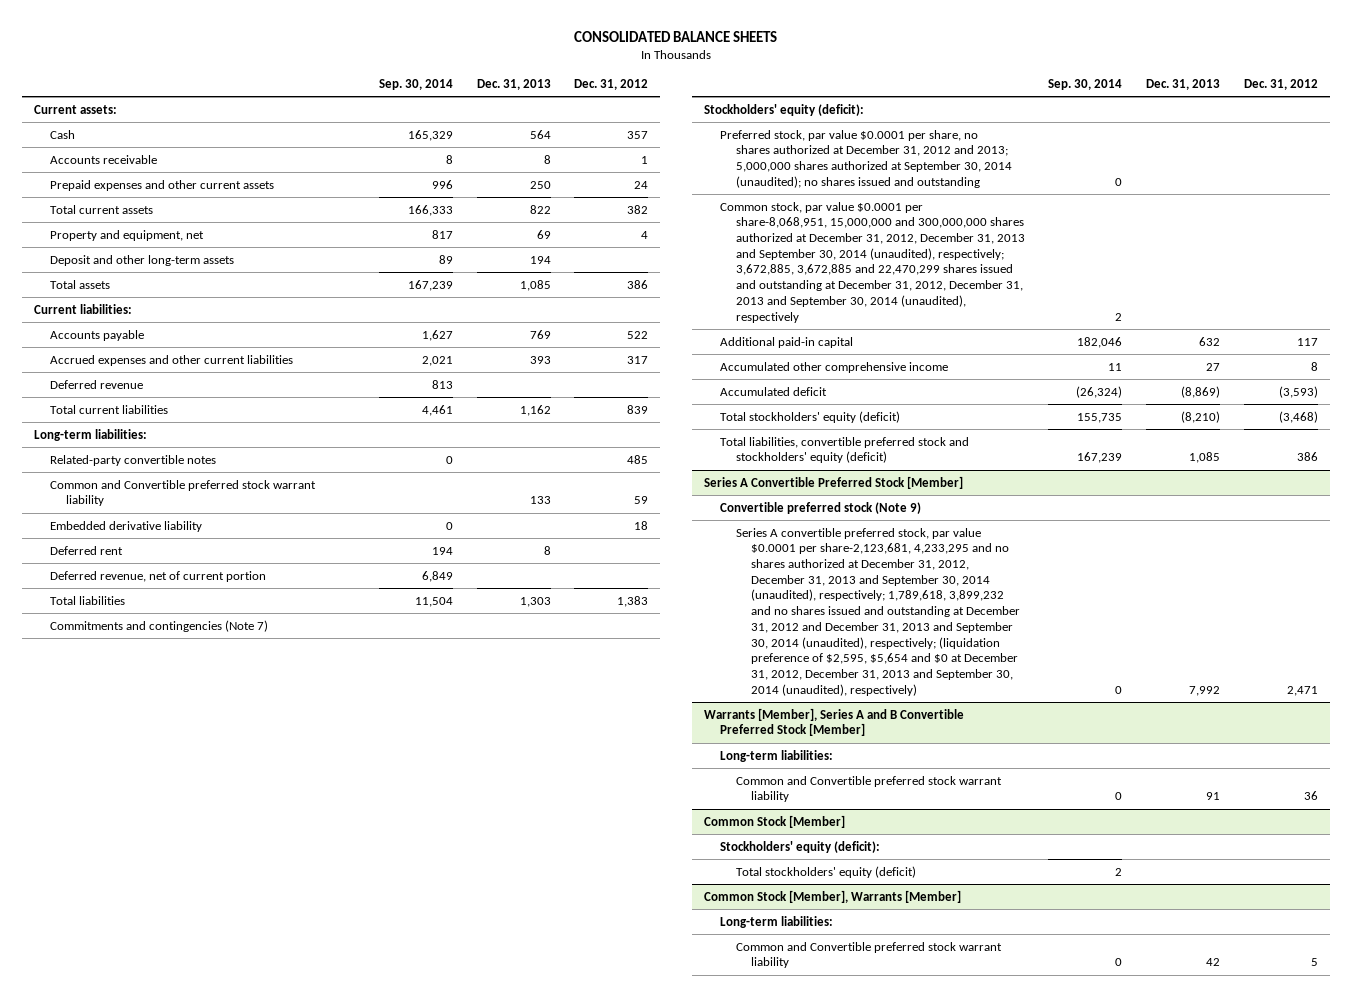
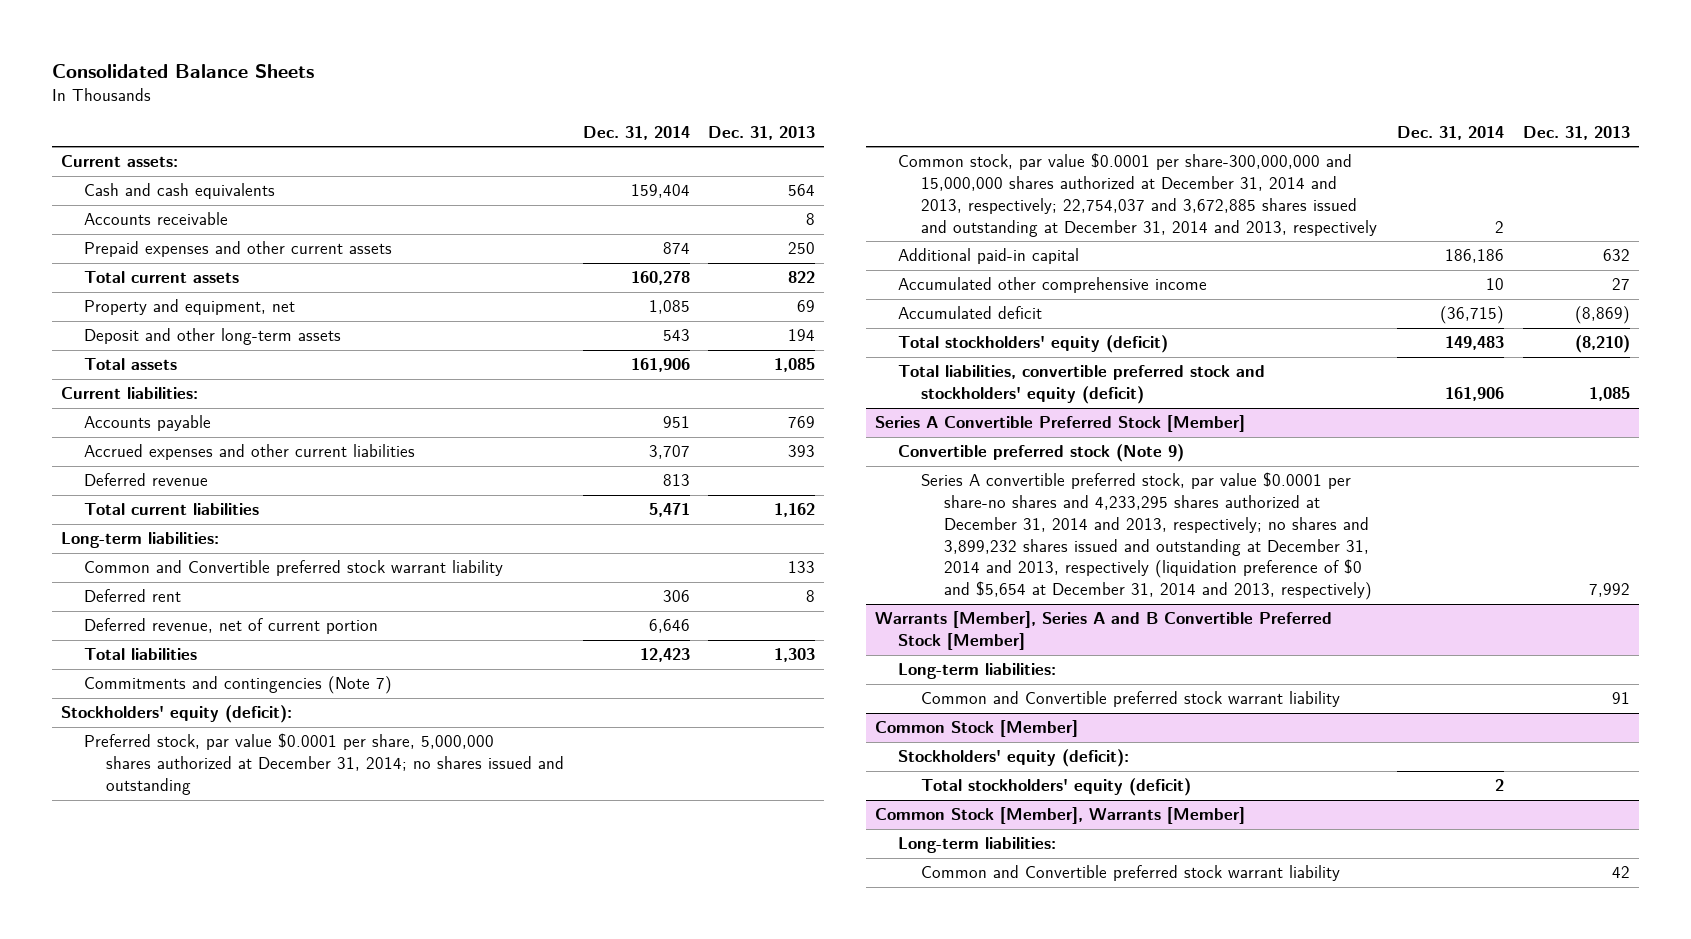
- CONSOLIDATED BALANCE SHEETS
+ Consolidated Balance Sheets
- | Sep. 30, 2014 | Dec. 31, 2013 | Dec. 31, 2012
+ | Dec. 31, 2014 | Dec. 31, 2013
- Cash | 165,329 | 564 | 357
+ Cash and cash equivalents | 159,404 | 564
- Related-party convertible notes | 0 | | 485
- Embedded derivative liability | 0 | | 18
- Preferred stock, par value $0.0001 per share, no shares authorized at December 31, 2012 and 2013; 5,000,000 shares authorized at September 30, 2014 (unaudited); no shares issued and outstanding | 0 | |
- Common stock, par value $0.0001 per share-8,068,951, 15,000,000 and 300,000,000 shares authorized at December 31, 2012, December 31, 2013 and September 30, 2014 (unaudited), respectively; 3,672,885, 3,672,885 and 22,470,299 shares issued and outstanding at December 31, 2012, December 31, 2013 and September 30, 2014 (unaudited), respectively | 2 | |
+ Preferred stock, par value $0.0001 per share, 5,000,000 shares authorized at December 31, 2014; no shares issued and outstanding
+ Common stock, par value $0.0001 per share-300,000,000 and 15,000,000 shares authorized at December 31, 2014 and 2013, respectively; 22,754,037 and 3,672,885 shares issued and outstanding at December 31, 2014 and 2013, respectively | 2 |
@ Series A Convertible Preferred Stock [Member]
- Series A convertible preferred stock, par value $0.0001 per share-2,123,681, 4,233,295 and no shares authorized at December 31, 2012, December 31, 2013 and September 30, 2014 (unaudited), respectively; 1,789,618, 3,899,232 and no shares issued and outstanding at December 31, 2012 and December 31, 2013 and September 30, 2014 (unaudited), respectively; (liquidation preference of $2,595, $5,654 and $0 at December 31, 2012, December 31, 2013 and September 30, 2014 (unaudited), respectively) | 0 | 7,992 | 2,471
+ Series A convertible preferred stock, par value $0.0001 per share-no shares and 4,233,295 shares authorized at December 31, 2014 and 2013, respectively; no shares and 3,899,232 shares issued and outstanding at December 31, 2014 and 2013, respectively (liquidation preference of $0 and $5,654 at December 31, 2014 and 2013, respectively) | | 7,992

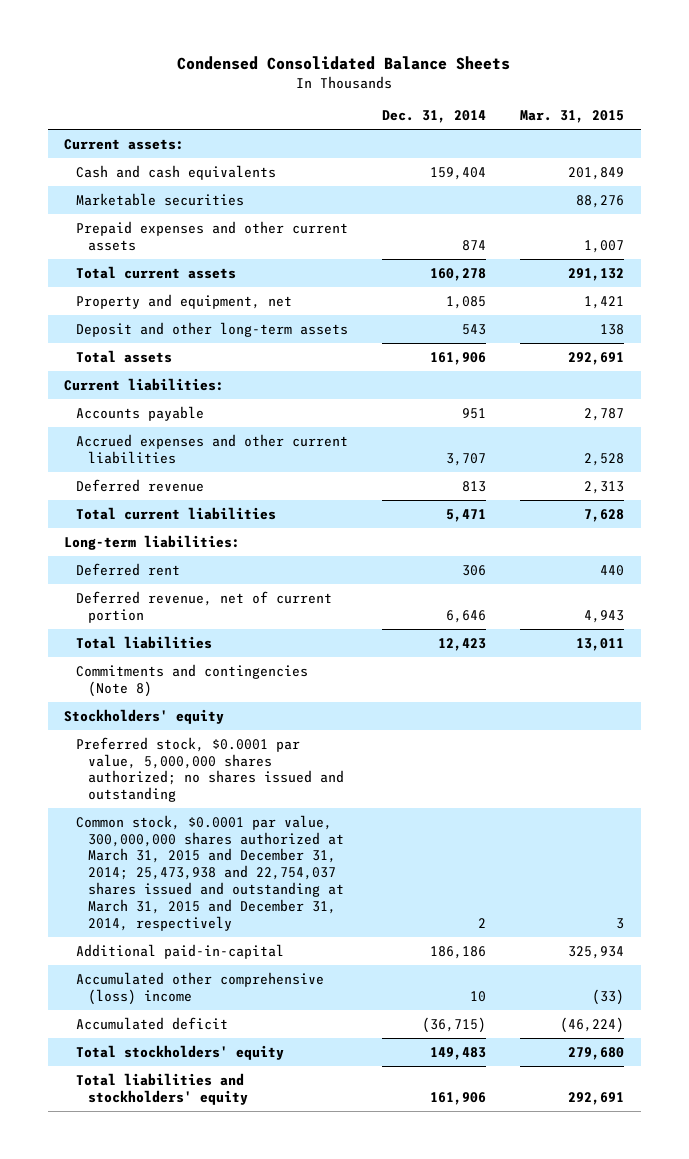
- Consolidated Balance Sheets
+ Condensed Consolidated Balance Sheets
- | Dec. 31, 2014 | Dec. 31, 2013
+ | Dec. 31, 2014 | Mar. 31, 2015
- Accounts receivable | | 8
+ Marketable securities | | 88,276
- Common and Convertible preferred stock warrant liability | | 133
- Commitments and contingencies (Note 7)
- Stockholders' equity (deficit):
- Preferred stock, par value $0.0001 per share, 5,000,000 shares authorized at December 31, 2014; no shares issued and outstanding
- Common stock, par value $0.0001 per share-300,000,000 and 15,000,000 shares authorized at December 31, 2014 and 2013, respectively; 22,754,037 and 3,672,885 shares issued and outstanding at December 31, 2014 and 2013, respectively | 2 |
- Additional paid-in capital | 186,186 | 632
- Accumulated other comprehensive income | 10 | 27
+ Commitments and contingencies (Note 8)
+ Stockholders' equity
+ Preferred stock, $0.0001 par value, 5,000,000 shares authorized; no shares issued and outstanding
+ Common stock, $0.0001 par value, 300,000,000 shares authorized at March 31, 2015 and December 31, 2014; 25,473,938 and 22,754,037 shares issued and outstanding at March 31, 2015 and December 31, 2014, respectively | 2 | 3
+ Additional paid-in-capital | 186,186 | 325,934
+ Accumulated other comprehensive (loss) income | 10 | (33)
- Total stockholders' equity (deficit) | 149,483 | (8,210)
- Total liabilities, convertible preferred stock and stockholders' equity (deficit) | 161,906 | 1,085
- Series A Convertible Preferred Stock [Member]
- Convertible preferred stock (Note 9)
- Series A convertible preferred stock, par value $0.0001 per share-no shares and 4,233,295 shares authorized at December 31, 2014 and 2013, respectively; no shares and 3,899,232 shares issued and outstanding at December 31, 2014 and 2013, respectively (liquidation preference of $0 and $5,654 at December 31, 2014 and 2013, respectively) | | 7,992
- Warrants [Member], Series A and B Convertible Preferred Stock [Member]
- Long-term liabilities:
- Common and Convertible preferred stock warrant liability | | 91
- Common Stock [Member]
- Stockholders' equity (deficit):
- Total stockholders' equity (deficit) | 2 |
- Common Stock [Member], Warrants [Member]
- Long-term liabilities:
- Common and Convertible preferred stock warrant liability | | 42
+ Total stockholders' equity | 149,483 | 279,680
+ Total liabilities and stockholders' equity | 161,906 | 292,691

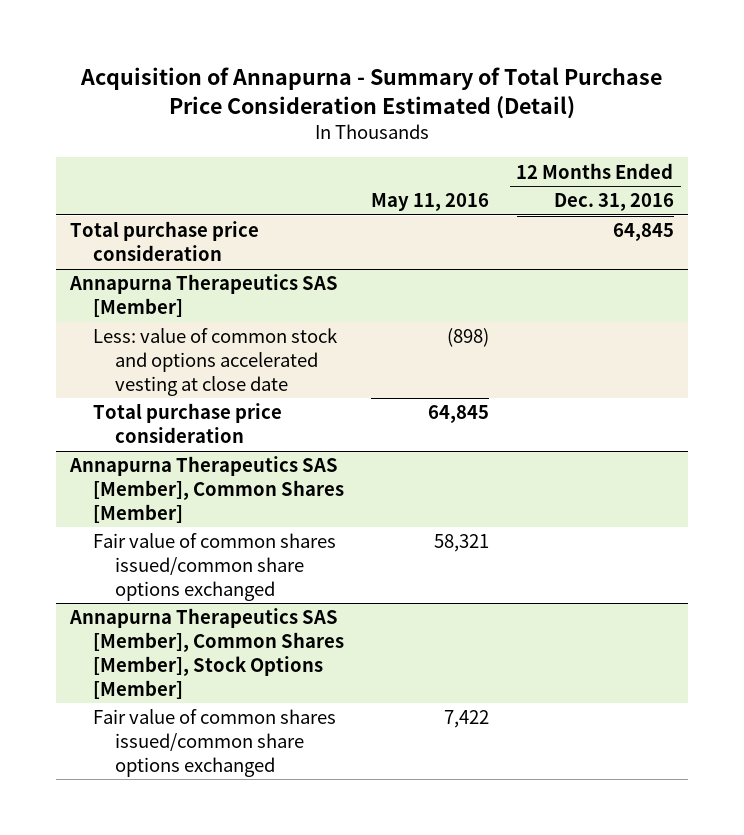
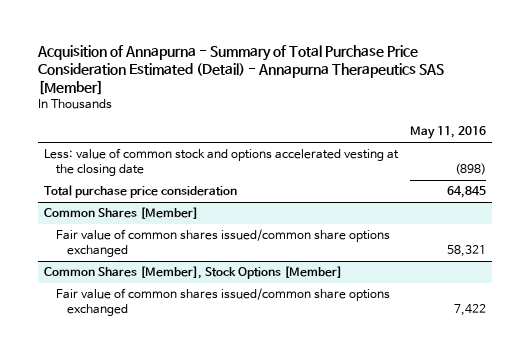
- Acquisition of Annapurna - Summary of Total Purchase Price Consideration Estimated (Detail)
+ Acquisition of Annapurna - Summary of Total Purchase Price Consideration Estimated (Detail) - Annapurna Therapeutics SAS [Member]
- | May 11, 2016 | 12 Months Ended Dec. 31, 2016
+ | May 11, 2016
- Total purchase price consideration | | 64,845
- Annapurna Therapeutics SAS [Member]
- Less: value of common stock and options accelerated vesting at close date | (898) |
+ Less: value of common stock and options accelerated vesting at the closing date | (898)
- Annapurna Therapeutics SAS [Member], Common Shares [Member]
+ Common Shares [Member]
- Annapurna Therapeutics SAS [Member], Common Shares [Member], Stock Options [Member]
+ Common Shares [Member], Stock Options [Member]

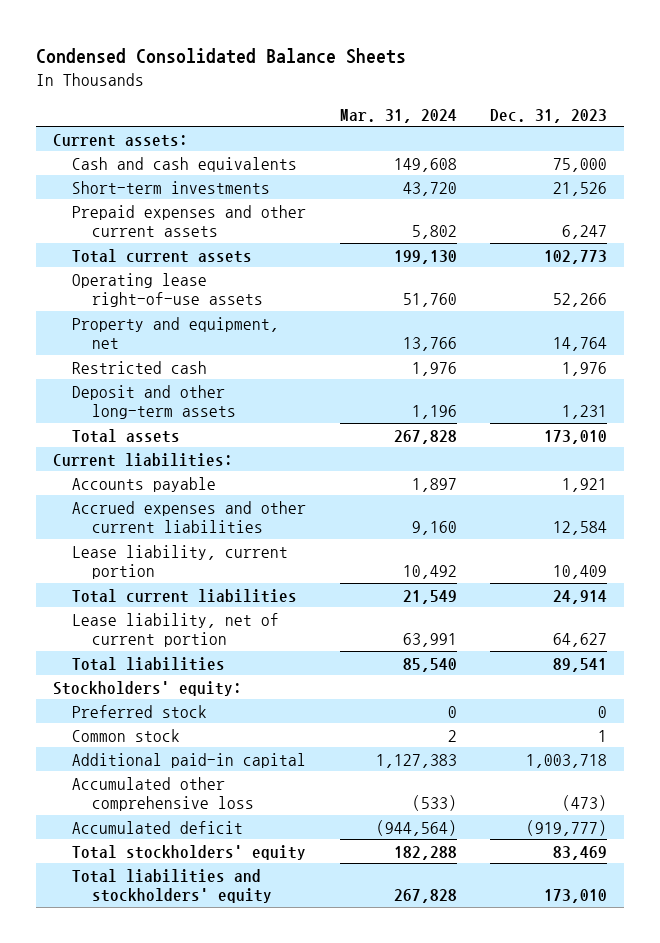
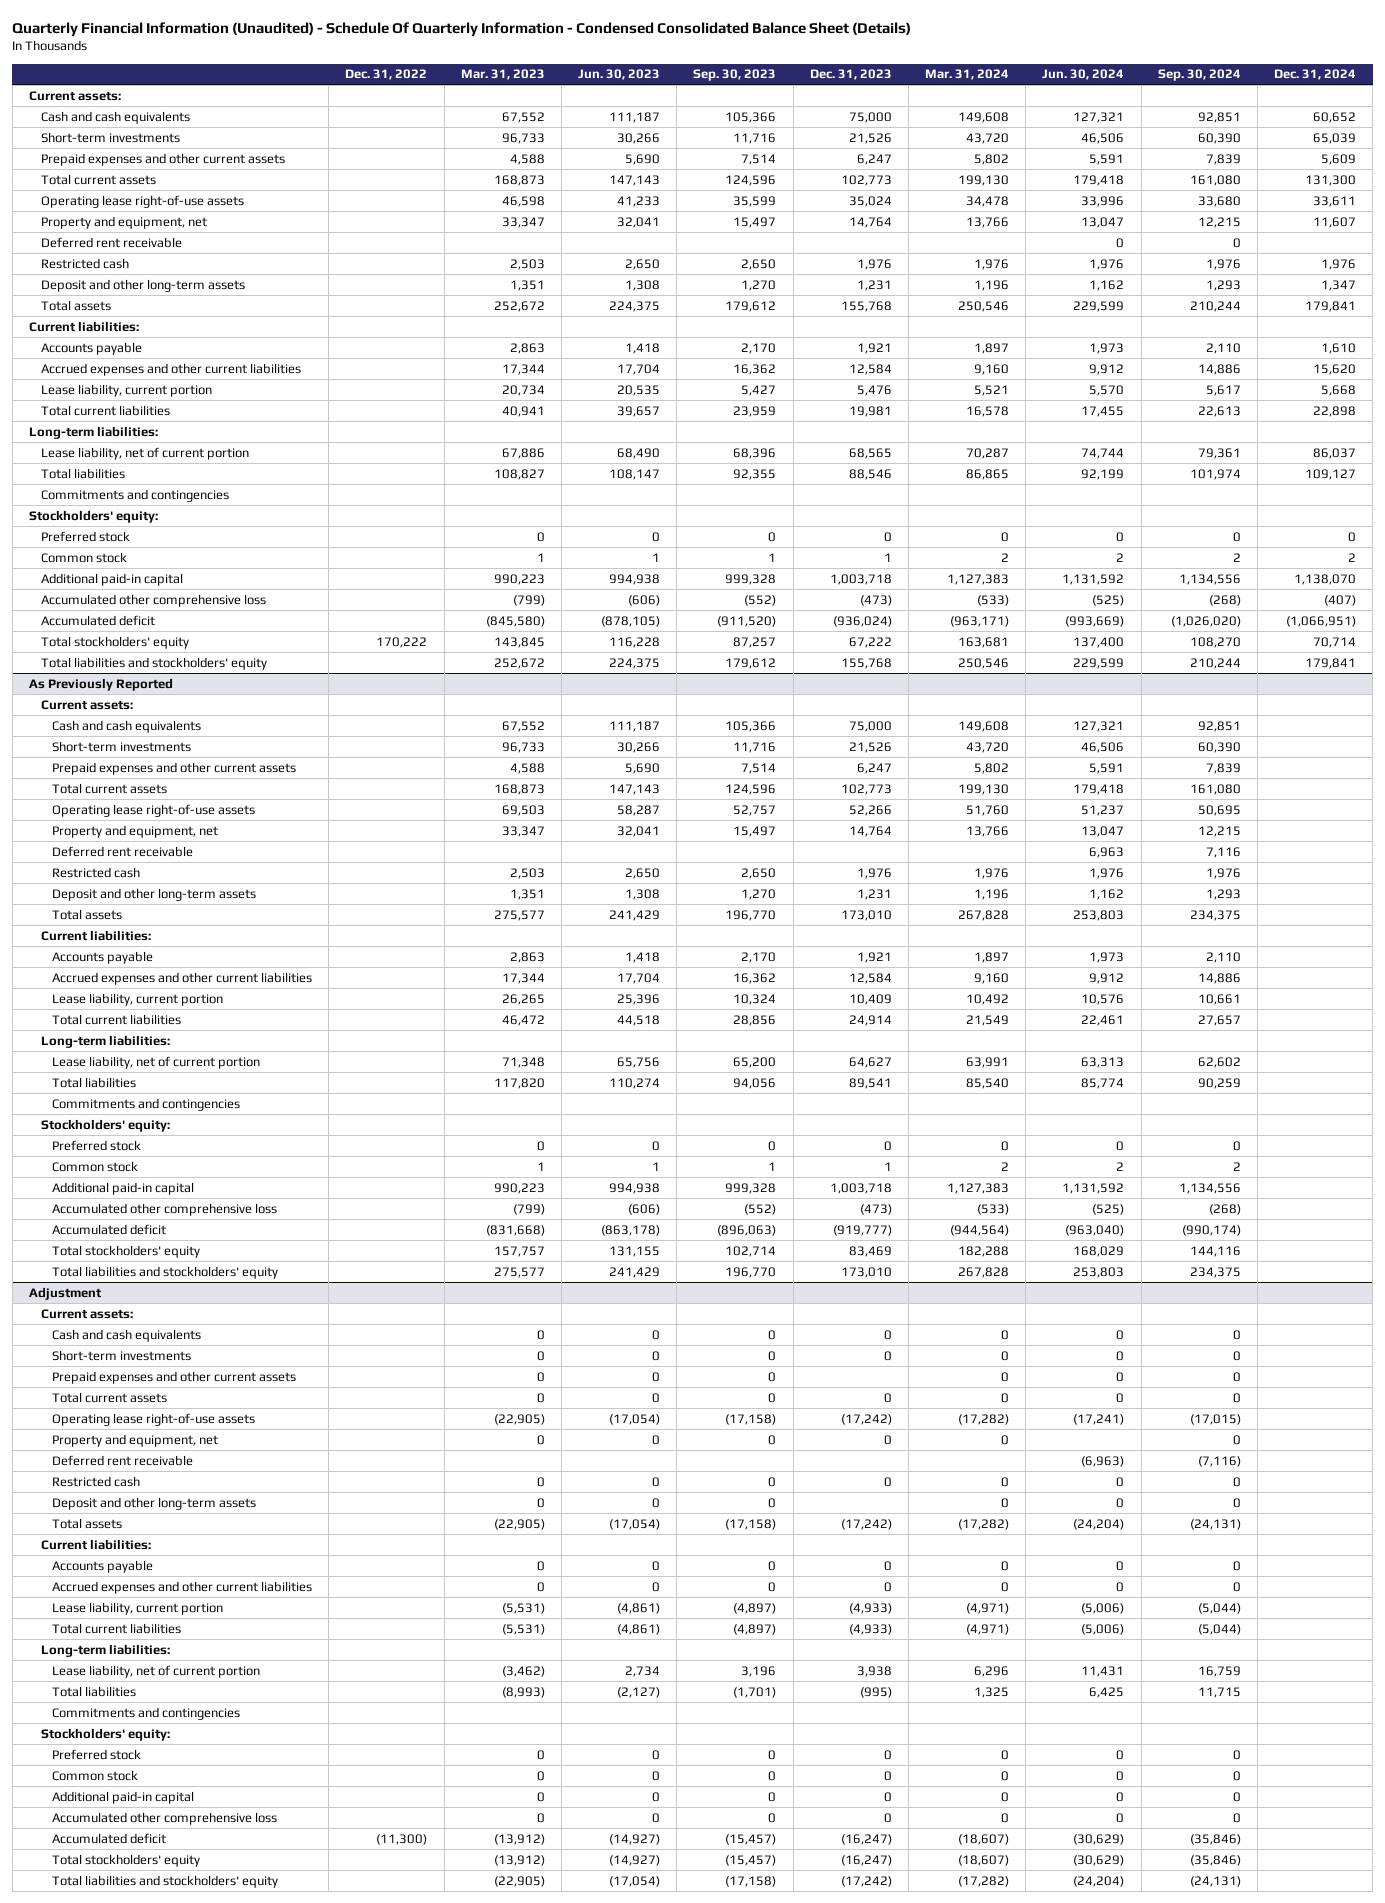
- Condensed Consolidated Balance Sheets
+ Quarterly Financial Information (Unaudited) - Schedule Of Quarterly Information - Condensed Consolidated Balance Sheet (Details)
- | Mar. 31, 2024 | Dec. 31, 2023
+ | Dec. 31, 2022 | Mar. 31, 2023 | Jun. 30, 2023 | Sep. 30, 2023 | Dec. 31, 2023 | Mar. 31, 2024 | Jun. 30, 2024 | Sep. 30, 2024 | Dec. 31, 2024
+ Operating lease right-of-use assets | | 46,598 | 41,233 | 35,599 | 35,024 | 34,478 | 33,996 | 33,680 | 33,611
+ Property and equipment, net | | 33,347 | 32,041 | 15,497 | 14,764 | 13,766 | 13,047 | 12,215 | 11,607
+ Deferred rent receivable | | | | | | | 0 | 0 |
+ Restricted cash | | 2,503 | 2,650 | 2,650 | 1,976 | 1,976 | 1,976 | 1,976 | 1,976
+ Deposit and other long-term assets | | 1,351 | 1,308 | 1,270 | 1,231 | 1,196 | 1,162 | 1,293 | 1,347
+ Total assets | | 252,672 | 224,375 | 179,612 | 155,768 | 250,546 | 229,599 | 210,244 | 179,841
+ Current liabilities:
+ Accounts payable | | 2,863 | 1,418 | 2,170 | 1,921 | 1,897 | 1,973 | 2,110 | 1,610
+ Accrued expenses and other current liabilities | | 17,344 | 17,704 | 16,362 | 12,584 | 9,160 | 9,912 | 14,886 | 15,620
+ Lease liability, current portion | | 20,734 | 20,535 | 5,427 | 5,476 | 5,521 | 5,570 | 5,617 | 5,668
+ Total current liabilities | | 40,941 | 39,657 | 23,959 | 19,981 | 16,578 | 17,455 | 22,613 | 22,898
+ Long-term liabilities:
+ Lease liability, net of current portion | | 67,886 | 68,490 | 68,396 | 68,565 | 70,287 | 74,744 | 79,361 | 86,037
+ Total liabilities | | 108,827 | 108,147 | 92,355 | 88,546 | 86,865 | 92,199 | 101,974 | 109,127
+ Commitments and contingencies
+ Stockholders' equity:
+ Preferred stock | | 0 | 0 | 0 | 0 | 0 | 0 | 0 | 0
+ Common stock | | 1 | 1 | 1 | 1 | 2 | 2 | 2 | 2
+ Additional paid-in capital | | 990,223 | 994,938 | 999,328 | 1,003,718 | 1,127,383 | 1,131,592 | 1,134,556 | 1,138,070
+ Accumulated other comprehensive loss | | (799) | (606) | (552) | (473) | (533) | (525) | (268) | (407)
+ Accumulated deficit | | (845,580) | (878,105) | (911,520) | (936,024) | (963,171) | (993,669) | (1,026,020) | (1,066,951)
+ Total stockholders' equity | 170,222 | 143,845 | 116,228 | 87,257 | 67,222 | 163,681 | 137,400 | 108,270 | 70,714
+ Total liabilities and stockholders' equity | | 252,672 | 224,375 | 179,612 | 155,768 | 250,546 | 229,599 | 210,244 | 179,841
+ As Previously Reported
+ Current assets:
+ Cash and cash equivalents | | 67,552 | 111,187 | 105,366 | 75,000 | 149,608 | 127,321 | 92,851 |
+ Short-term investments | | 96,733 | 30,266 | 11,716 | 21,526 | 43,720 | 46,506 | 60,390 |
+ Prepaid expenses and other current assets | | 4,588 | 5,690 | 7,514 | 6,247 | 5,802 | 5,591 | 7,839 |
+ Total current assets | | 168,873 | 147,143 | 124,596 | 102,773 | 199,130 | 179,418 | 161,080 |
+ Deferred rent receivable | | | | | | | 6,963 | 7,116 |
+ Long-term liabilities:
+ Commitments and contingencies
+ Adjustment
+ Current assets:
+ Cash and cash equivalents | | 0 | 0 | 0 | 0 | 0 | 0 | 0 |
+ Short-term investments | | 0 | 0 | 0 | 0 | 0 | 0 | 0 |
+ Prepaid expenses and other current assets | | 0 | 0 | 0 | | 0 | 0 | 0 |
+ Total current assets | | 0 | 0 | 0 | 0 | 0 | 0 | 0 |
+ Operating lease right-of-use assets | | (22,905) | (17,054) | (17,158) | (17,242) | (17,282) | (17,241) | (17,015) |
+ Property and equipment, net | | 0 | 0 | 0 | 0 | 0 | | 0 |
+ Deferred rent receivable | | | | | | | (6,963) | (7,116) |
+ Restricted cash | | 0 | 0 | 0 | 0 | 0 | 0 | 0 |
+ Deposit and other long-term assets | | 0 | 0 | 0 | | 0 | 0 | 0 |
+ Total assets | | (22,905) | (17,054) | (17,158) | (17,242) | (17,282) | (24,204) | (24,131) |
+ Current liabilities:
+ Accounts payable | | 0 | 0 | 0 | 0 | 0 | 0 | 0 |
+ Accrued expenses and other current liabilities | | 0 | 0 | 0 | 0 | 0 | 0 | 0 |
+ Lease liability, current portion | | (5,531) | (4,861) | (4,897) | (4,933) | (4,971) | (5,006) | (5,044) |
+ Total current liabilities | | (5,531) | (4,861) | (4,897) | (4,933) | (4,971) | (5,006) | (5,044) |
+ Long-term liabilities:
+ Lease liability, net of current portion | | (3,462) | 2,734 | 3,196 | 3,938 | 6,296 | 11,431 | 16,759 |
+ Total liabilities | | (8,993) | (2,127) | (1,701) | (995) | 1,325 | 6,425 | 11,715 |
+ Commitments and contingencies
+ Stockholders' equity:
+ Preferred stock | | 0 | 0 | 0 | 0 | 0 | 0 | 0 |
+ Common stock | | 0 | 0 | 0 | 0 | 0 | 0 | 0 |
+ Additional paid-in capital | | 0 | 0 | 0 | 0 | 0 | 0 | 0 |
+ Accumulated other comprehensive loss | | 0 | 0 | 0 | 0 | 0 | 0 | 0 |
+ Accumulated deficit | (11,300) | (13,912) | (14,927) | (15,457) | (16,247) | (18,607) | (30,629) | (35,846) |
+ Total stockholders' equity | | (13,912) | (14,927) | (15,457) | (16,247) | (18,607) | (30,629) | (35,846) |
+ Total liabilities and stockholders' equity | | (22,905) | (17,054) | (17,158) | (17,242) | (17,282) | (24,204) | (24,131) |

